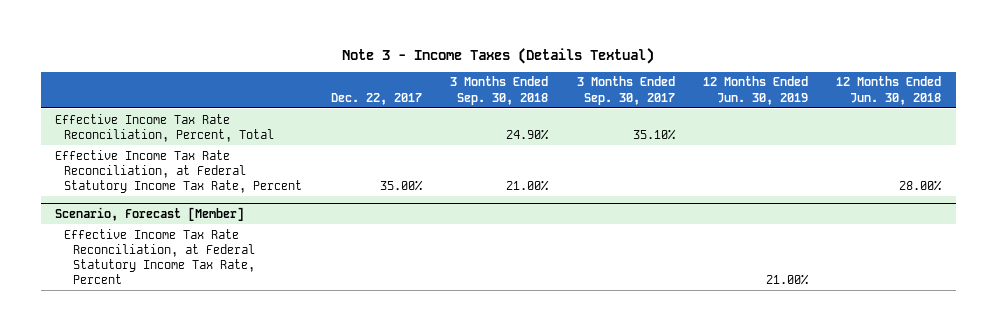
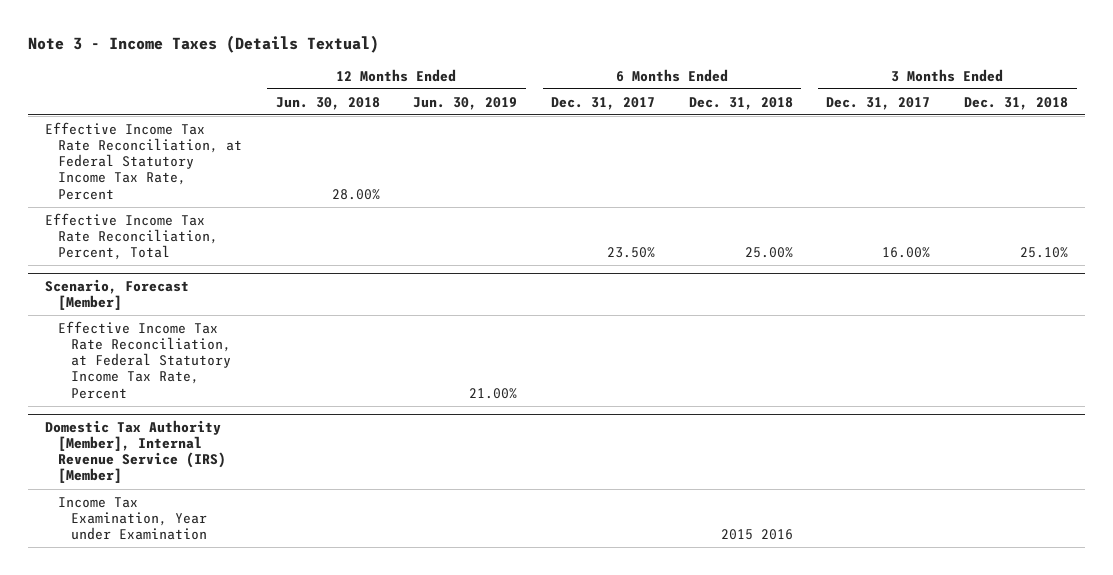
- | Dec. 22, 2017 | 3 Months Ended Sep. 30, 2018 | 3 Months Ended Sep. 30, 2017 | 12 Months Ended Jun. 30, 2019 | 12 Months Ended Jun. 30, 2018
+ | 12 Months Ended Jun. 30, 2018 | 12 Months Ended Jun. 30, 2019 | 6 Months Ended Dec. 31, 2017 | 6 Months Ended Dec. 31, 2018 | 3 Months Ended Dec. 31, 2017 | 3 Months Ended Dec. 31, 2018
moved down: Effective Income Tax Rate Reconciliation, Percent, Total | | | 23.50% | 25.00% | 16.00% | 25.10%
+ Domestic Tax Authority [Member], Internal Revenue Service (IRS) [Member]
+ Income Tax Examination, Year under Examination | | | | 2015 2016 | |

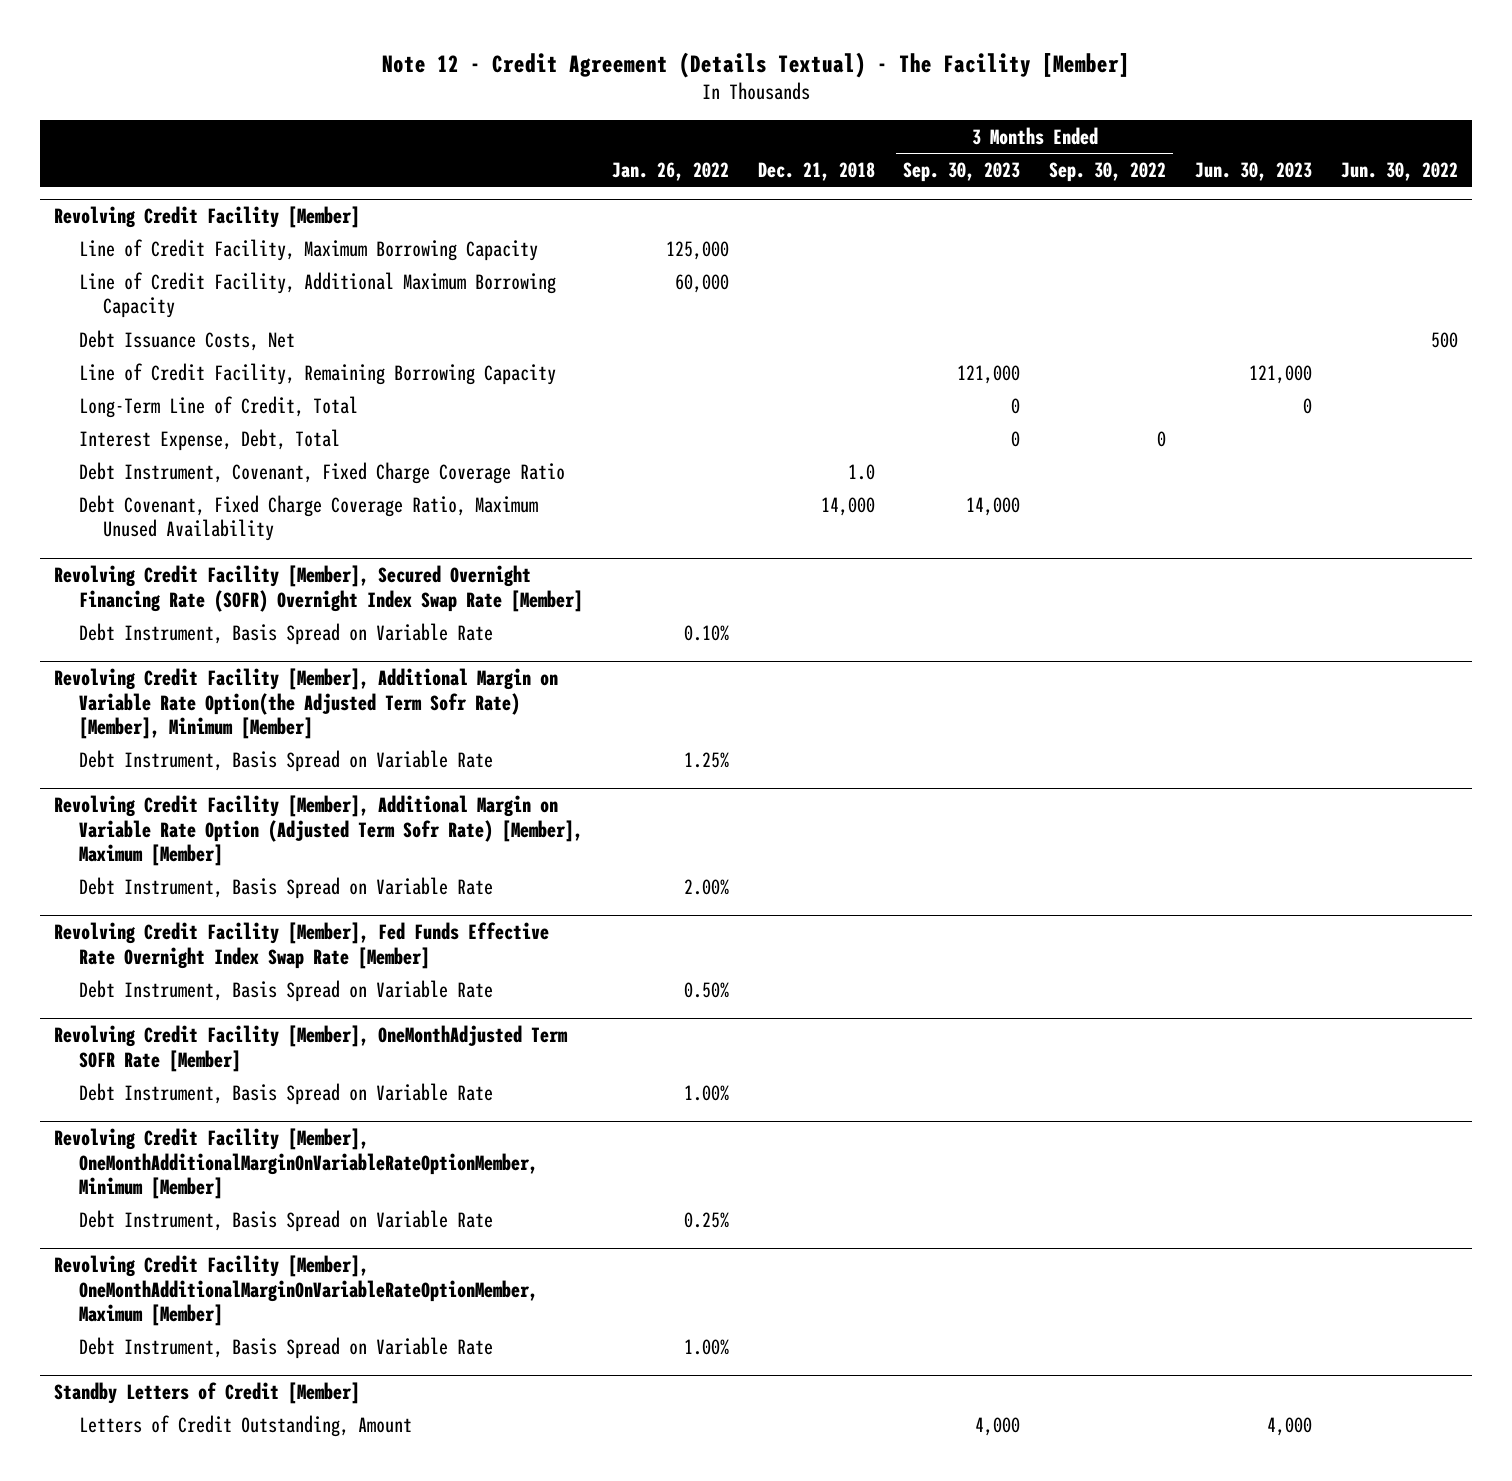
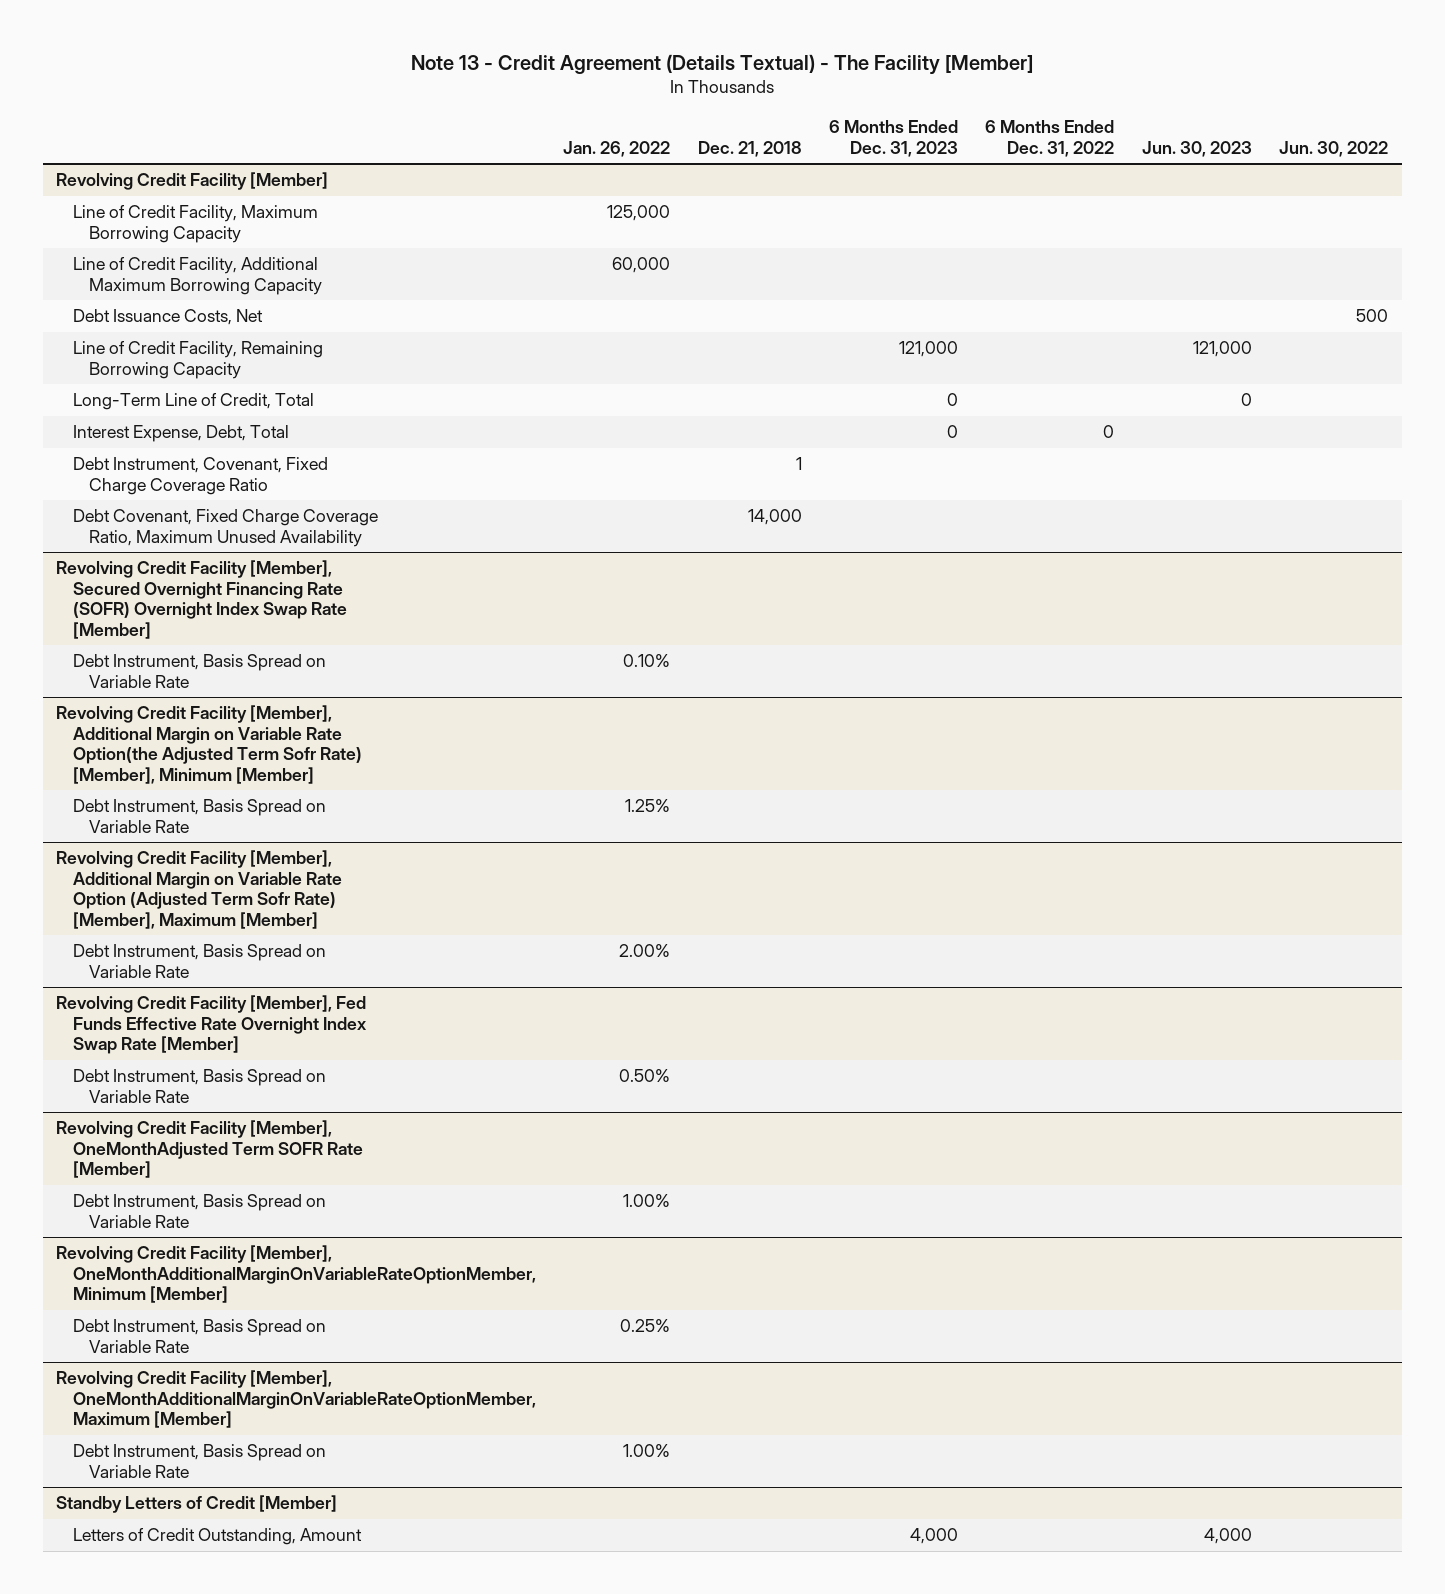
- Note 12 - Credit Agreement (Details Textual) - The Facility [Member]
+ Note 13 - Credit Agreement (Details Textual) - The Facility [Member]
- | Jan. 26, 2022 | Dec. 21, 2018 | 3 Months Ended Sep. 30, 2023 | 3 Months Ended Sep. 30, 2022 | Jun. 30, 2023 | Jun. 30, 2022
+ | Jan. 26, 2022 | Dec. 21, 2018 | 6 Months Ended Dec. 31, 2023 | 6 Months Ended Dec. 31, 2022 | Jun. 30, 2023 | Jun. 30, 2022
@ Revolving Credit Facility [Member]
- Debt Instrument, Covenant, Fixed Charge Coverage Ratio | | 1.0 | | | |
+ Debt Instrument, Covenant, Fixed Charge Coverage Ratio | | 1 | | | |

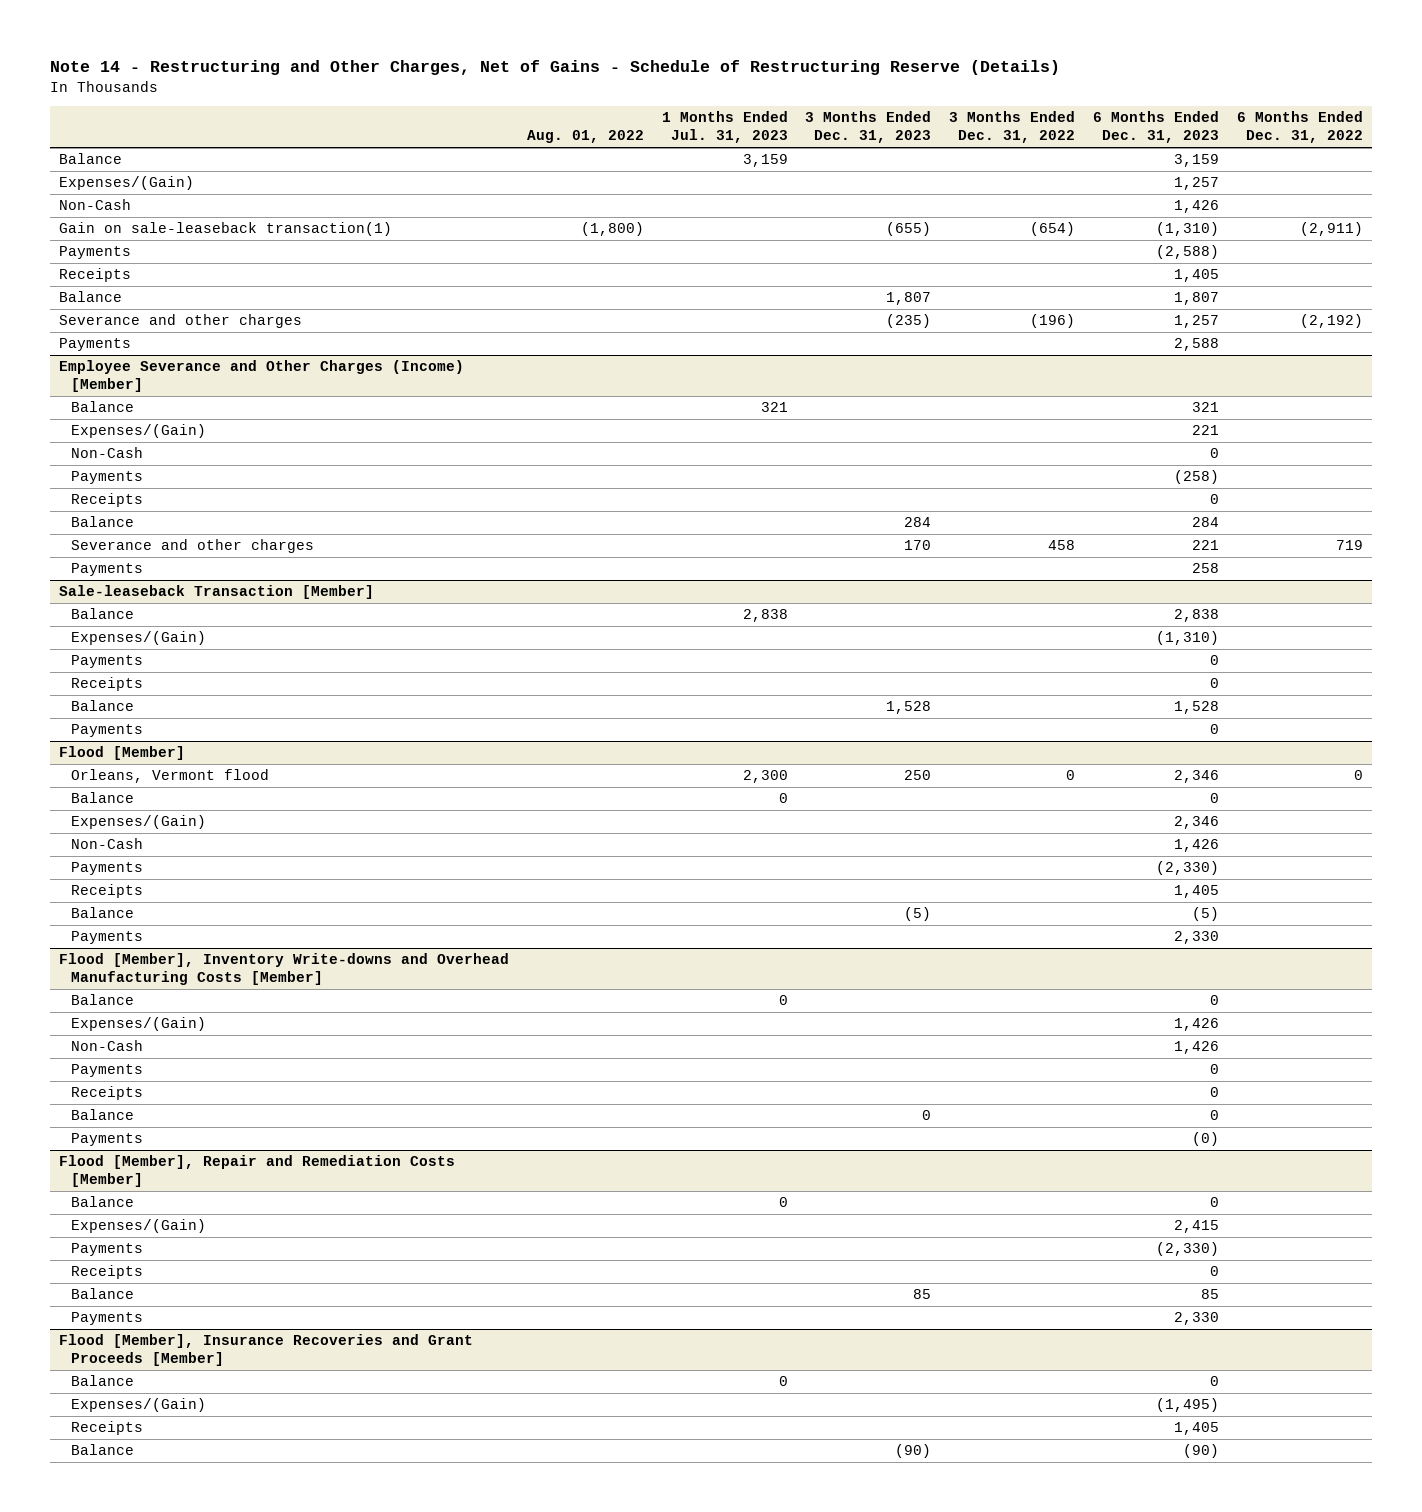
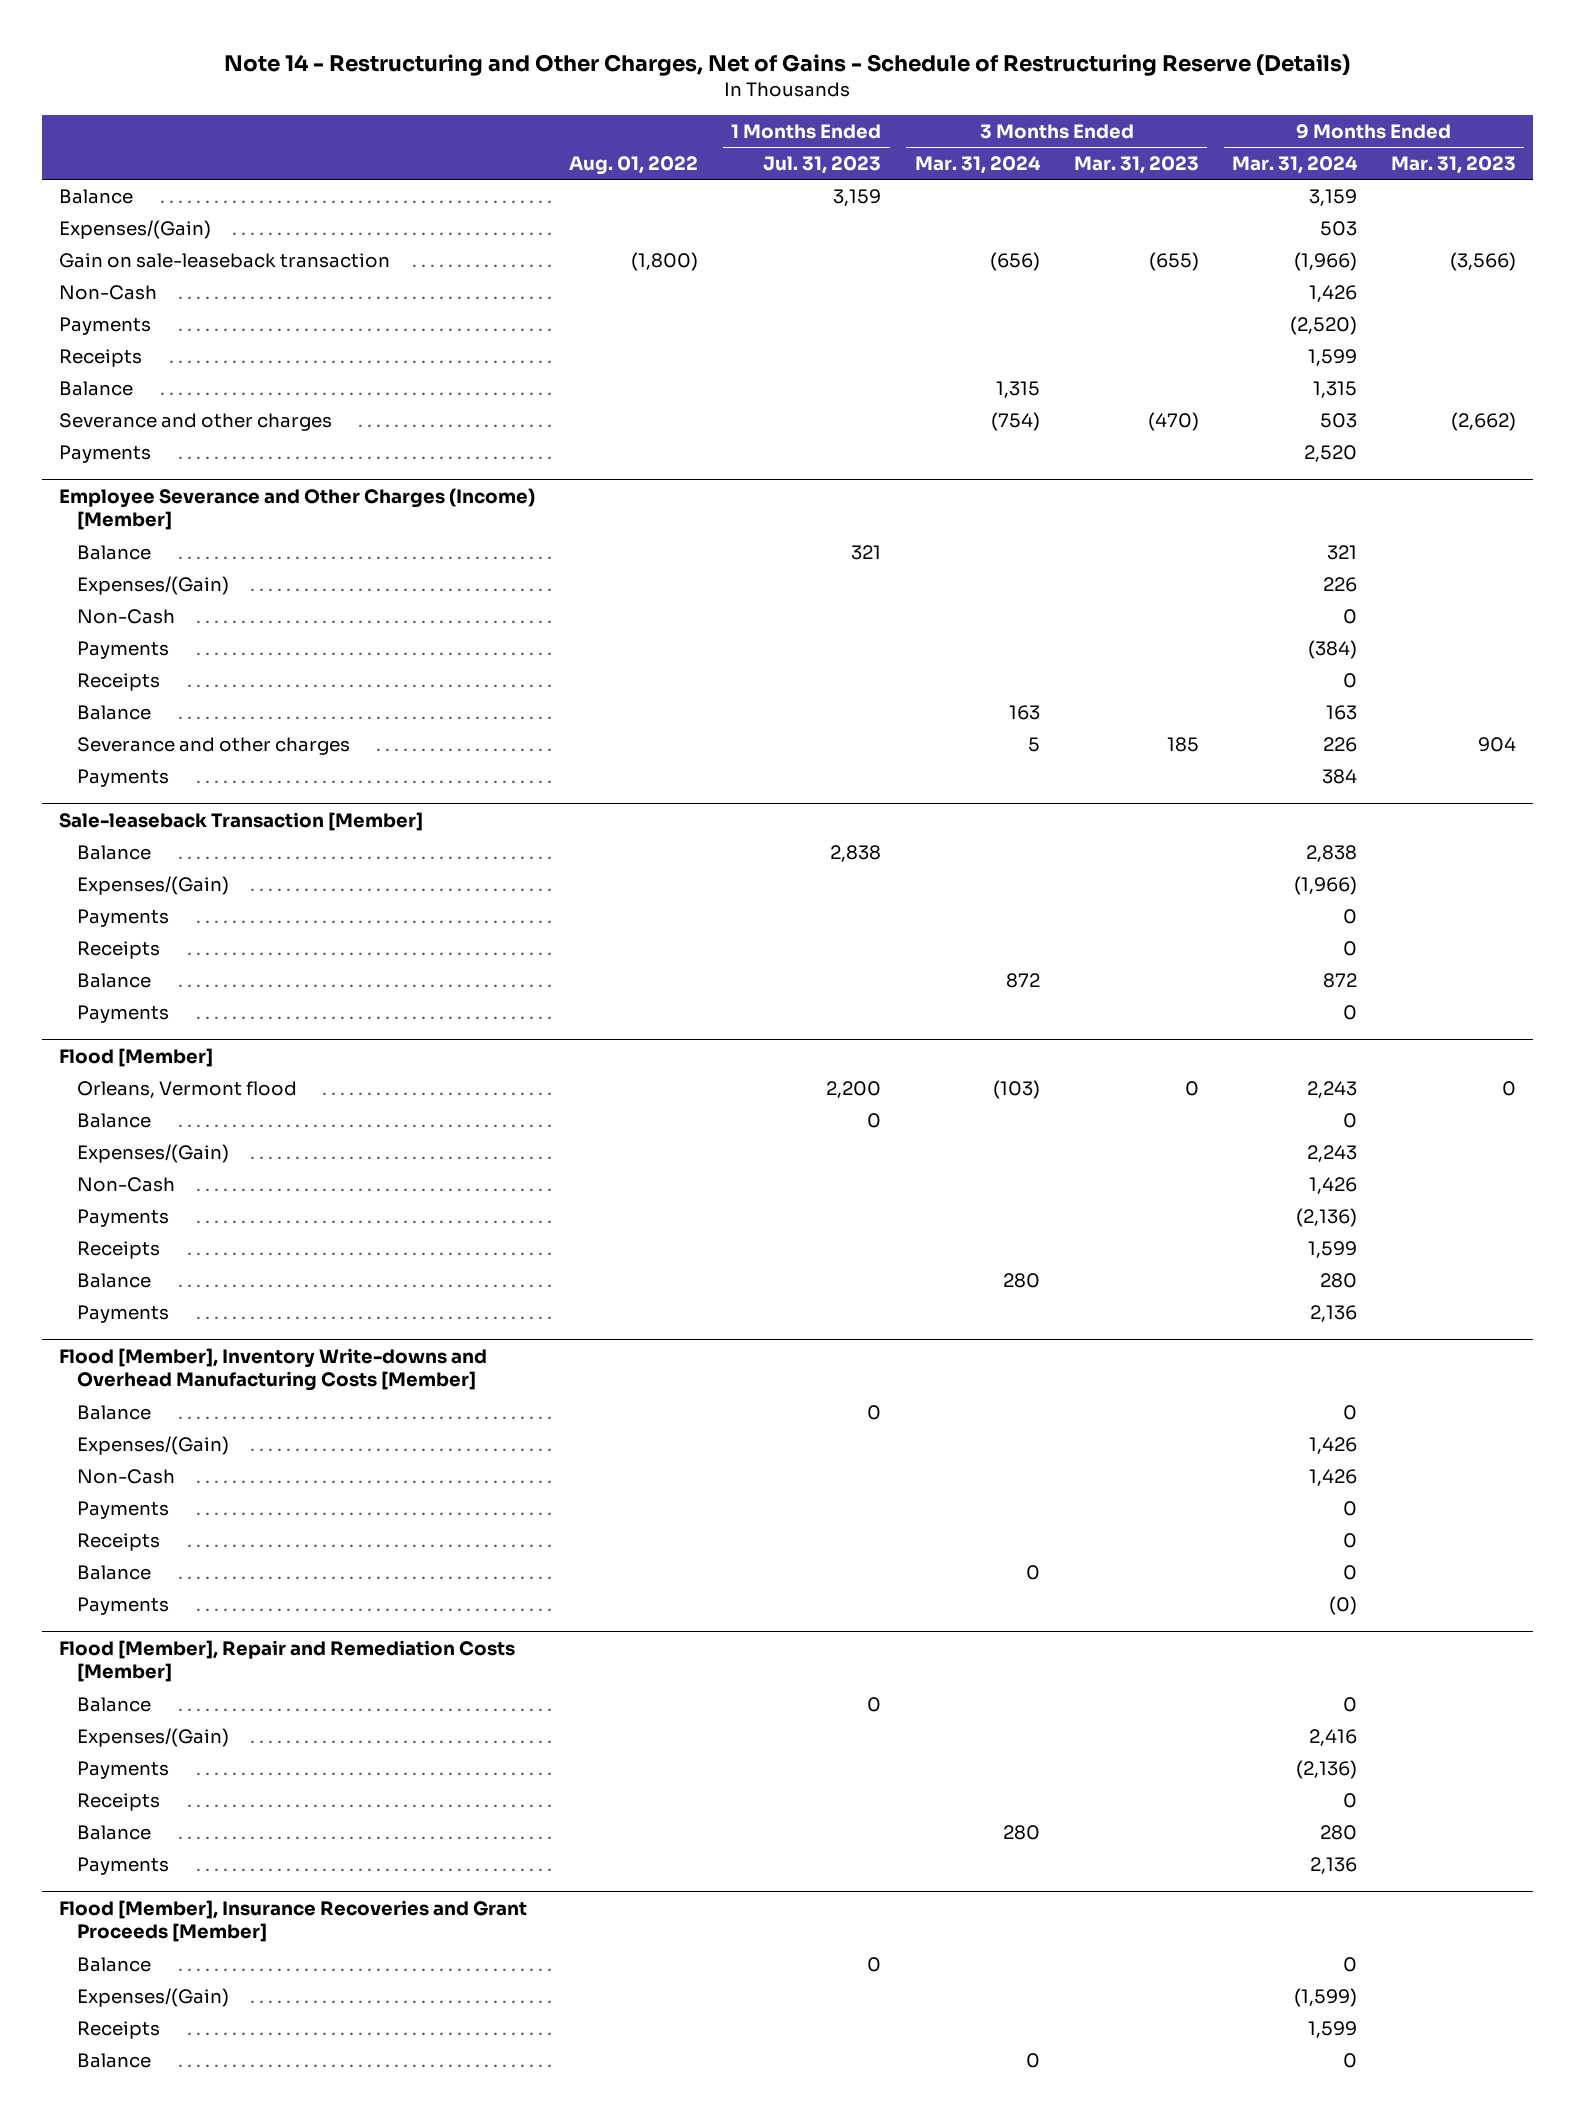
- | Aug. 01, 2022 | 1 Months Ended Jul. 31, 2023 | 3 Months Ended Dec. 31, 2023 | 3 Months Ended Dec. 31, 2022 | 6 Months Ended Dec. 31, 2023 | 6 Months Ended Dec. 31, 2022
+ | Aug. 01, 2022 | 1 Months Ended Jul. 31, 2023 | 3 Months Ended Mar. 31, 2024 | 3 Months Ended Mar. 31, 2023 | 9 Months Ended Mar. 31, 2024 | 9 Months Ended Mar. 31, 2023
+ Gain on sale-leaseback transaction | (1,800) | | (656) | (655) | (1,966) | (3,566)
- Gain on sale-leaseback transaction(1) | (1,800) | | (655) | (654) | (1,310) | (2,911)
@ Flood [Member]
- Orleans, Vermont flood | | 2,300 | 250 | 0 | 2,346 | 0
+ Orleans, Vermont flood | | 2,200 | (103) | 0 | 2,243 | 0

